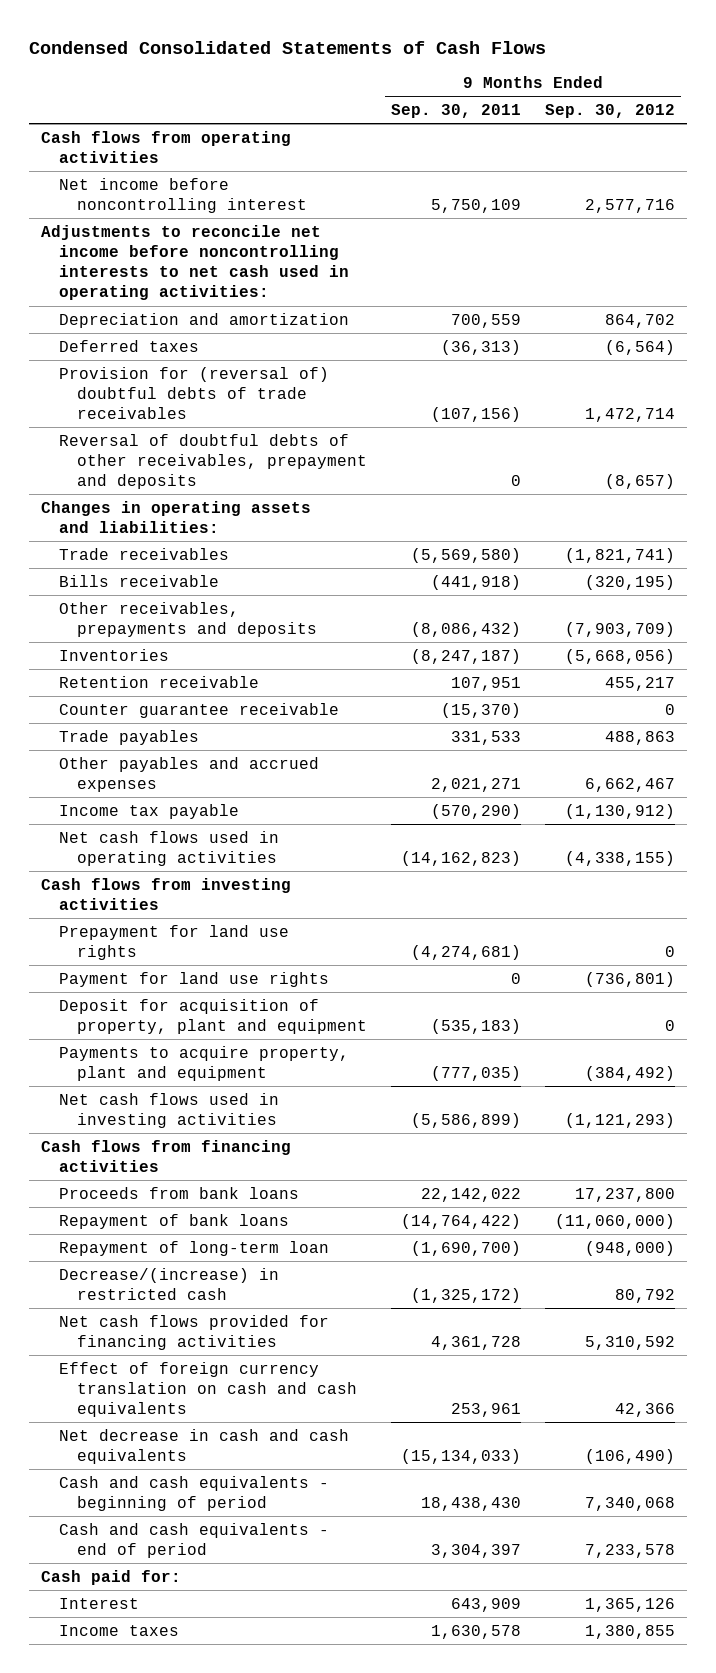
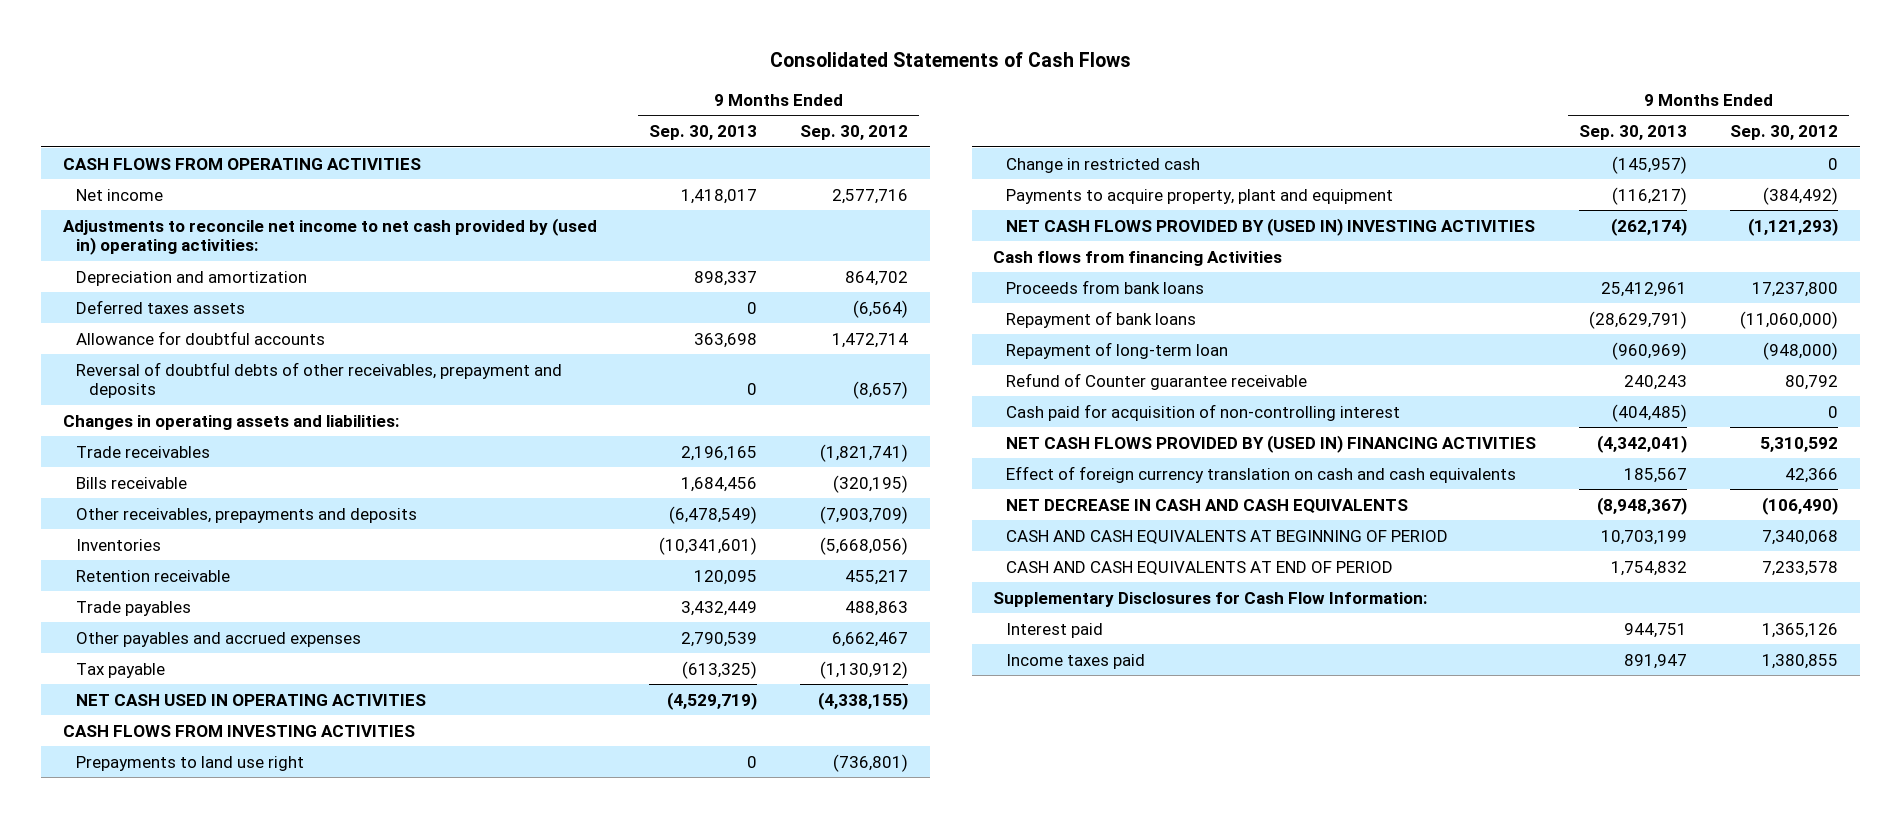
- Condensed Consolidated Statements of Cash Flows
+ Consolidated Statements of Cash Flows
- | 9 Months Ended Sep. 30, 2011 | 9 Months Ended Sep. 30, 2012
+ | 9 Months Ended Sep. 30, 2013 | 9 Months Ended Sep. 30, 2012
- Cash flows from operating activities
- Net income before noncontrolling interest | 5,750,109 | 2,577,716
- Adjustments to reconcile net income before noncontrolling interests to net cash used in operating activities:
+ CASH FLOWS FROM OPERATING ACTIVITIES
+ Net income | 1,418,017 | 2,577,716
+ Adjustments to reconcile net income to net cash provided by (used in) operating activities:
- Deferred taxes | (36,313) | (6,564)
- Provision for (reversal of) doubtful debts of trade receivables | (107,156) | 1,472,714
+ Deferred taxes assets | 0 | (6,564)
+ Allowance for doubtful accounts | 363,698 | 1,472,714
- Counter guarantee receivable | (15,370) | 0
- Income tax payable | (570,290) | (1,130,912)
- Net cash flows used in operating activities | (14,162,823) | (4,338,155)
- Cash flows from investing activities
- Prepayment for land use rights | (4,274,681) | 0
- Payment for land use rights | 0 | (736,801)
- Deposit for acquisition of property, plant and equipment | (535,183) | 0
+ Tax payable | (613,325) | (1,130,912)
+ NET CASH USED IN OPERATING ACTIVITIES | (4,529,719) | (4,338,155)
+ CASH FLOWS FROM INVESTING ACTIVITIES
+ Prepayments to land use right | 0 | (736,801)
+ Change in restricted cash | (145,957) | 0
- Net cash flows used in investing activities | (5,586,899) | (1,121,293)
- Cash flows from financing activities
+ NET CASH FLOWS PROVIDED BY (USED IN) INVESTING ACTIVITIES | (262,174) | (1,121,293)
+ Cash flows from financing Activities
- Decrease/(increase) in restricted cash | (1,325,172) | 80,792
- Net cash flows provided for financing activities | 4,361,728 | 5,310,592
+ Refund of Counter guarantee receivable | 240,243 | 80,792
+ Cash paid for acquisition of non-controlling interest | (404,485) | 0
+ NET CASH FLOWS PROVIDED BY (USED IN) FINANCING ACTIVITIES | (4,342,041) | 5,310,592
- Net decrease in cash and cash equivalents | (15,134,033) | (106,490)
- Cash and cash equivalents - beginning of period | 18,438,430 | 7,340,068
- Cash and cash equivalents - end of period | 3,304,397 | 7,233,578
- Cash paid for:
- Interest | 643,909 | 1,365,126
- Income taxes | 1,630,578 | 1,380,855
+ NET DECREASE IN CASH AND CASH EQUIVALENTS | (8,948,367) | (106,490)
+ CASH AND CASH EQUIVALENTS AT BEGINNING OF PERIOD | 10,703,199 | 7,340,068
+ CASH AND CASH EQUIVALENTS AT END OF PERIOD | 1,754,832 | 7,233,578
+ Supplementary Disclosures for Cash Flow Information:
+ Interest paid | 944,751 | 1,365,126
+ Income taxes paid | 891,947 | 1,380,855

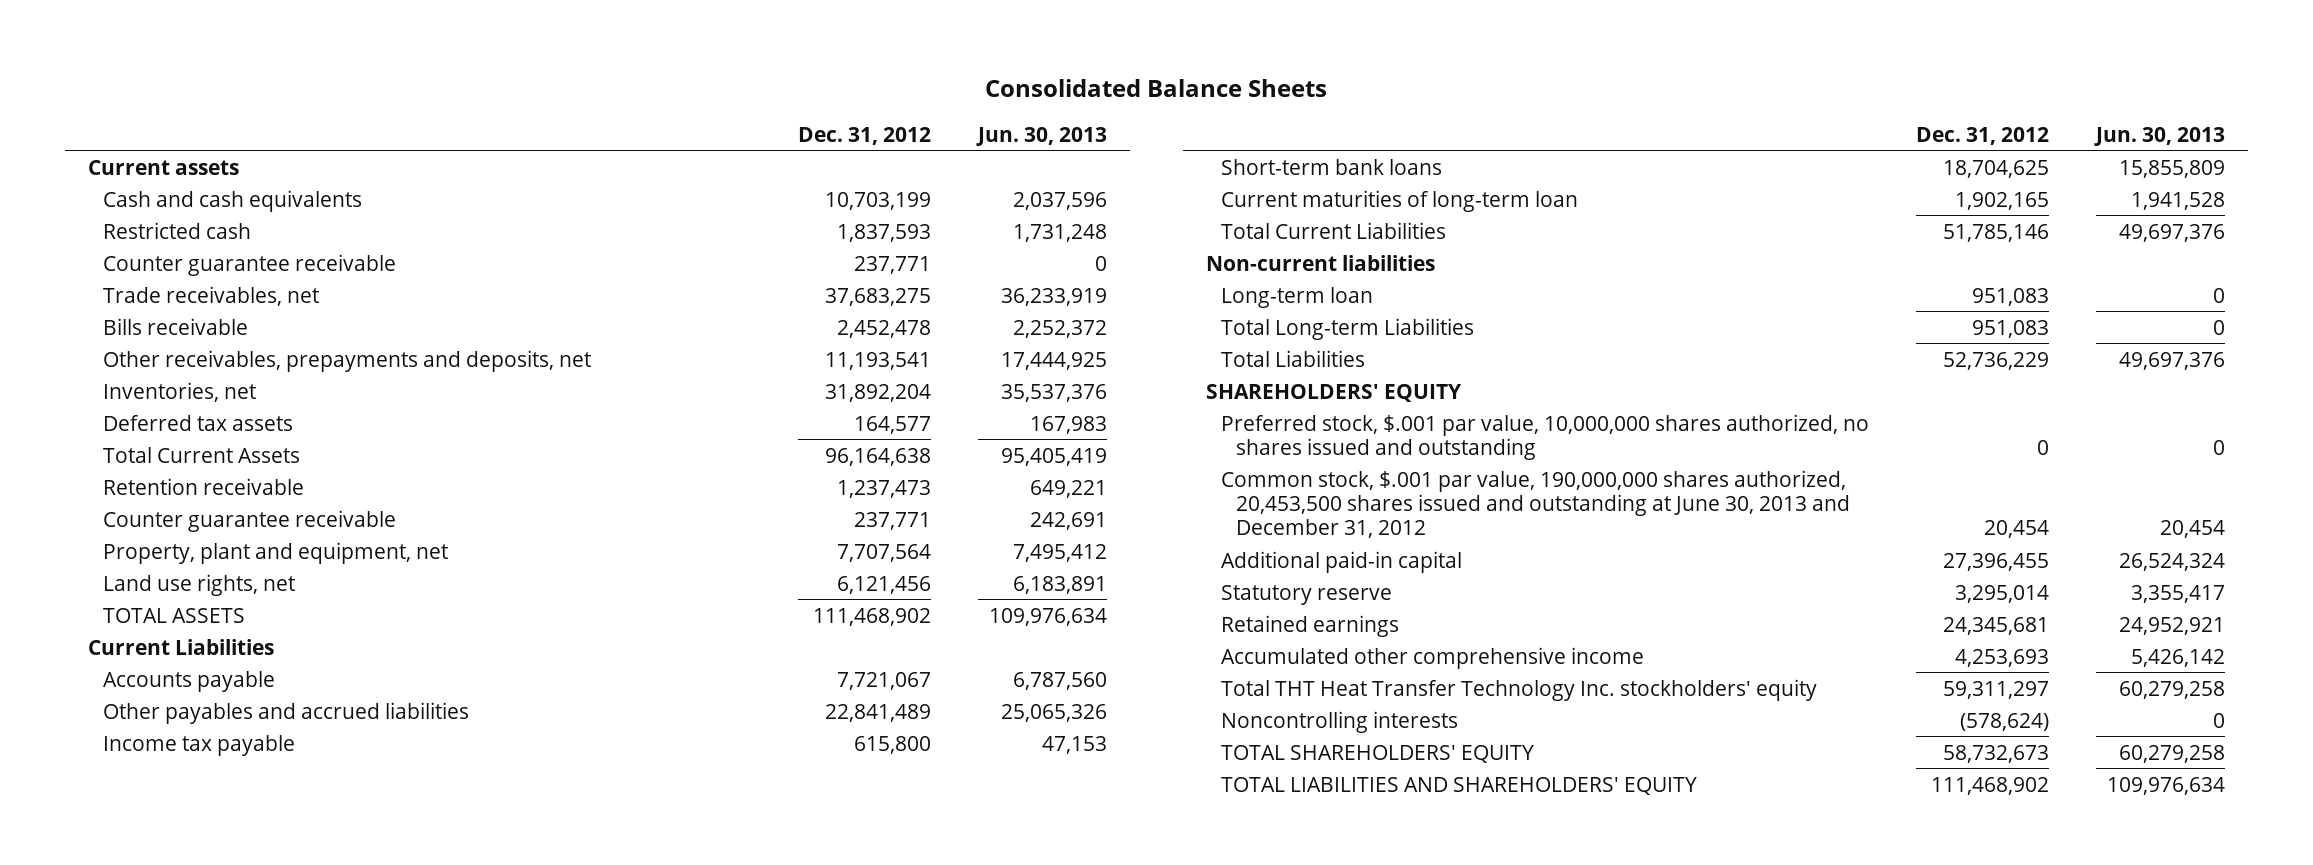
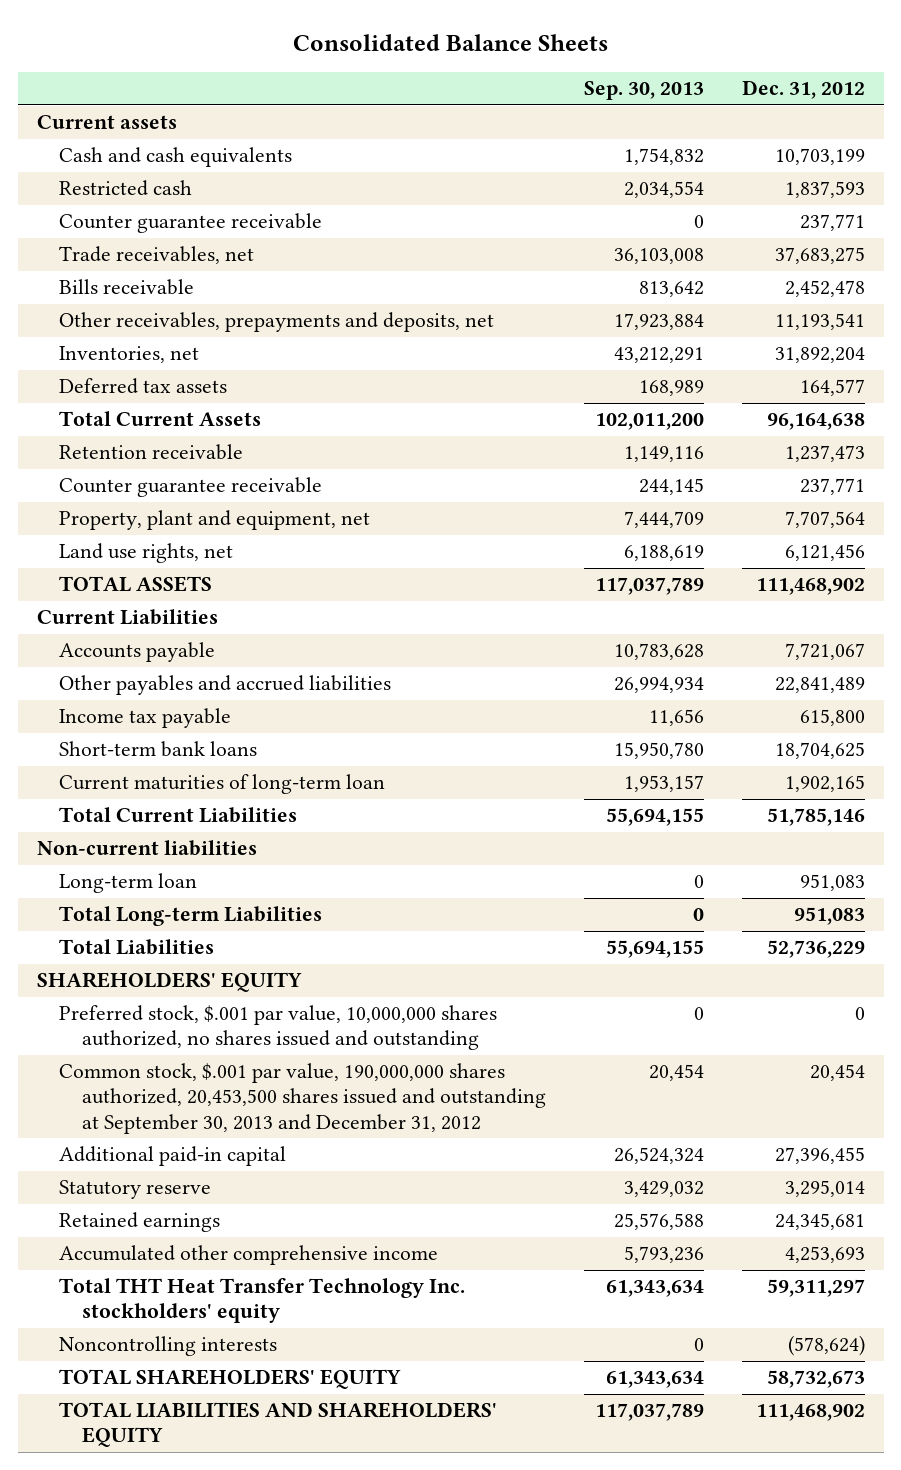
- | Dec. 31, 2012 | Jun. 30, 2013
+ | Sep. 30, 2013 | Dec. 31, 2012
- Common stock, $.001 par value, 190,000,000 shares authorized, 20,453,500 shares issued and outstanding at June 30, 2013 and December 31, 2012 | 20,454 | 20,454
+ Common stock, $.001 par value, 190,000,000 shares authorized, 20,453,500 shares issued and outstanding at September 30, 2013 and December 31, 2012 | 20,454 | 20,454

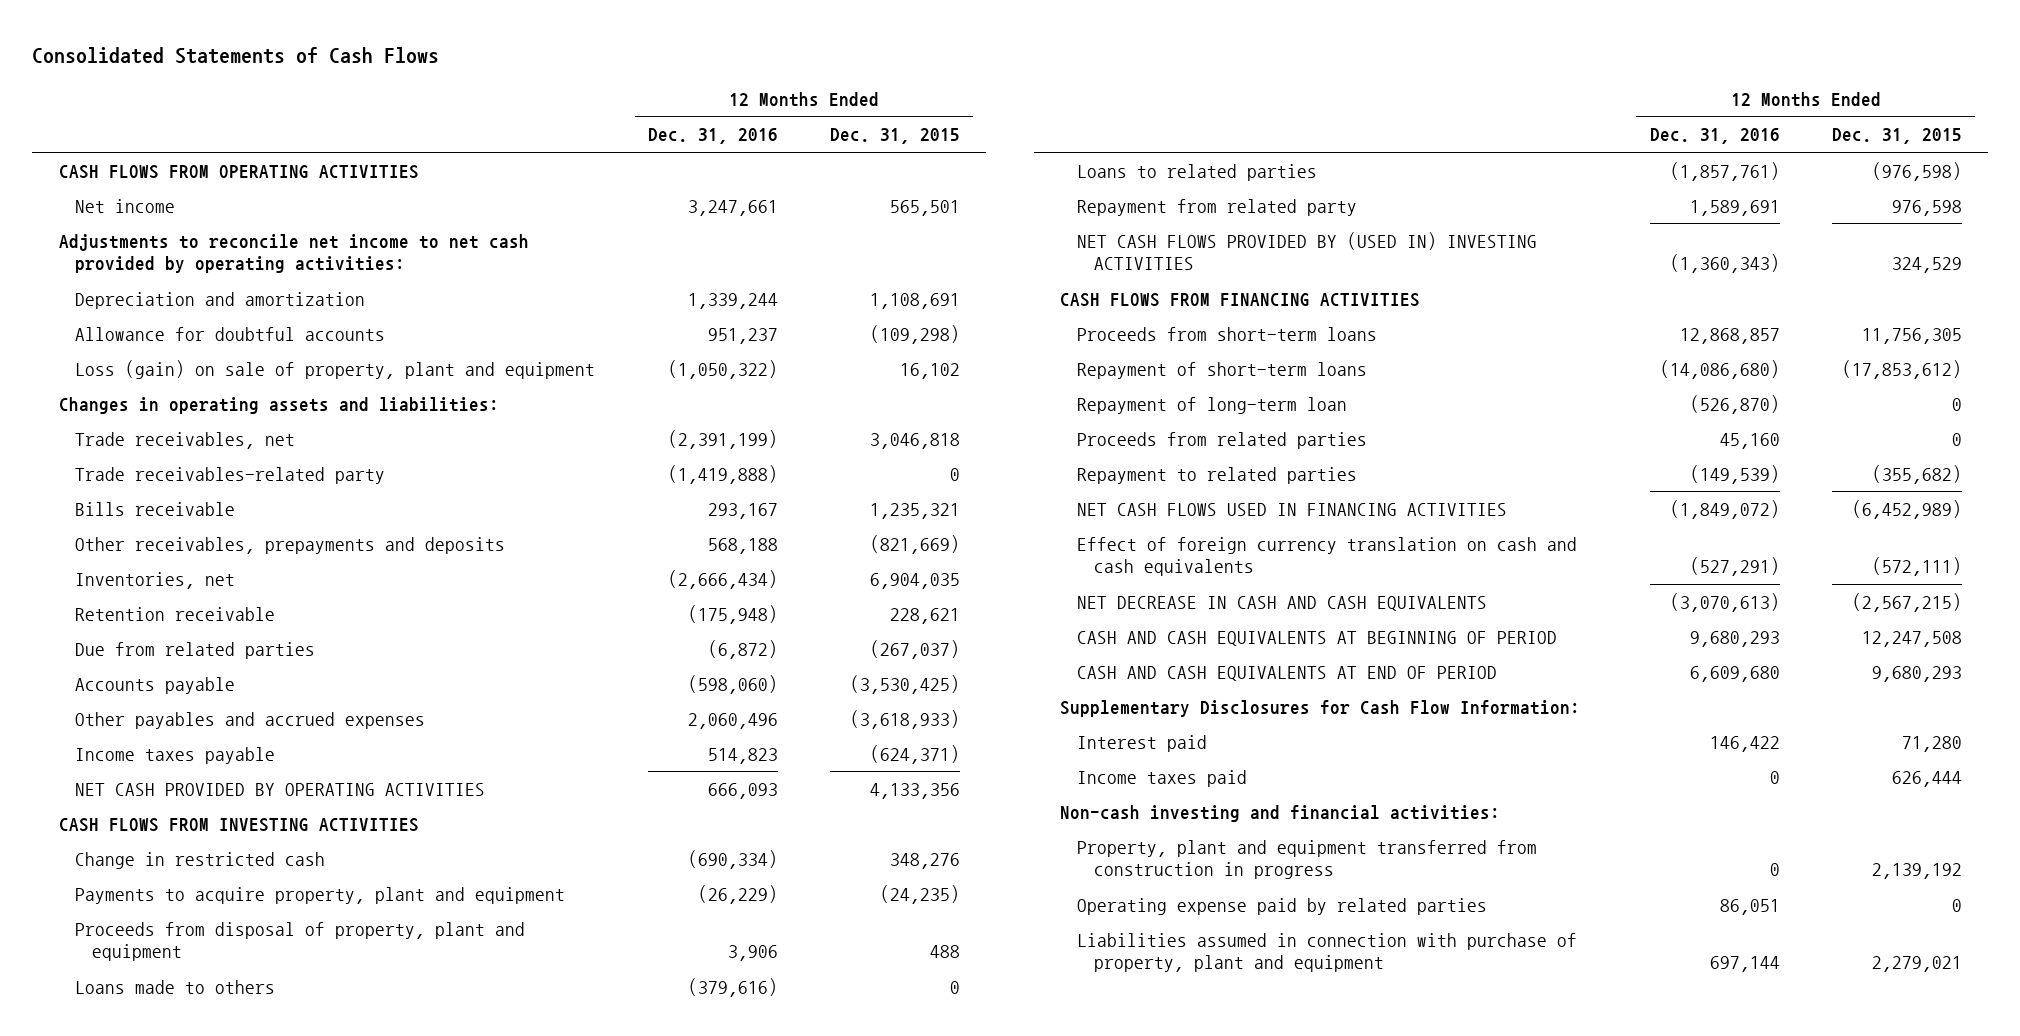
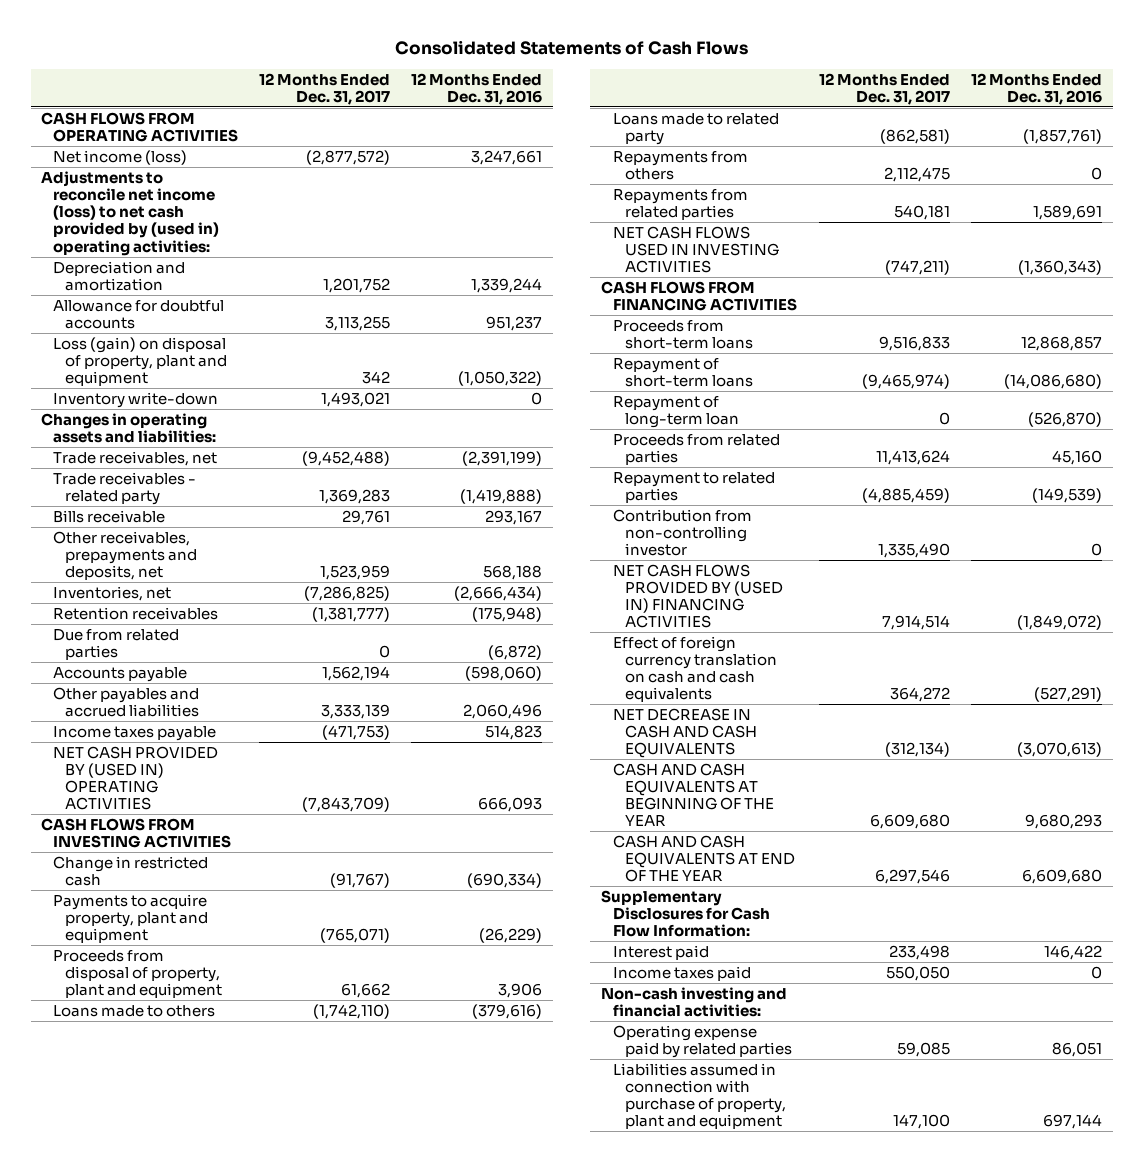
- | 12 Months Ended Dec. 31, 2016 | 12 Months Ended Dec. 31, 2015
+ | 12 Months Ended Dec. 31, 2017 | 12 Months Ended Dec. 31, 2016
- Net income | 3,247,661 | 565,501
- Adjustments to reconcile net income to net cash provided by operating activities:
+ Net income (loss) | (2,877,572) | 3,247,661
+ Adjustments to reconcile net income (loss) to net cash provided by (used in) operating activities:
- Loss (gain) on sale of property, plant and equipment | (1,050,322) | 16,102
+ Loss (gain) on disposal of property, plant and equipment | 342 | (1,050,322)
+ Inventory write-down | 1,493,021 | 0
- Trade receivables-related party | (1,419,888) | 0
+ Trade receivables - related party | 1,369,283 | (1,419,888)
- Other receivables, prepayments and deposits | 568,188 | (821,669)
+ Other receivables, prepayments and deposits, net | 1,523,959 | 568,188
- Retention receivable | (175,948) | 228,621
+ Retention receivables | (1,381,777) | (175,948)
- Other payables and accrued expenses | 2,060,496 | (3,618,933)
+ Other payables and accrued liabilities | 3,333,139 | 2,060,496
- NET CASH PROVIDED BY OPERATING ACTIVITIES | 666,093 | 4,133,356
+ NET CASH PROVIDED BY (USED IN) OPERATING ACTIVITIES | (7,843,709) | 666,093
- Loans to related parties | (1,857,761) | (976,598)
- Repayment from related party | 1,589,691 | 976,598
- NET CASH FLOWS PROVIDED BY (USED IN) INVESTING ACTIVITIES | (1,360,343) | 324,529
+ Loans made to related party | (862,581) | (1,857,761)
+ Repayments from others | 2,112,475 | 0
+ Repayments from related parties | 540,181 | 1,589,691
+ NET CASH FLOWS USED IN INVESTING ACTIVITIES | (747,211) | (1,360,343)
- NET CASH FLOWS USED IN FINANCING ACTIVITIES | (1,849,072) | (6,452,989)
+ Contribution from non-controlling investor | 1,335,490 | 0
+ NET CASH FLOWS PROVIDED BY (USED IN) FINANCING ACTIVITIES | 7,914,514 | (1,849,072)
- CASH AND CASH EQUIVALENTS AT BEGINNING OF PERIOD | 9,680,293 | 12,247,508
- CASH AND CASH EQUIVALENTS AT END OF PERIOD | 6,609,680 | 9,680,293
+ CASH AND CASH EQUIVALENTS AT BEGINNING OF THE YEAR | 6,609,680 | 9,680,293
+ CASH AND CASH EQUIVALENTS AT END OF THE YEAR | 6,297,546 | 6,609,680
- Property, plant and equipment transferred from construction in progress | 0 | 2,139,192

